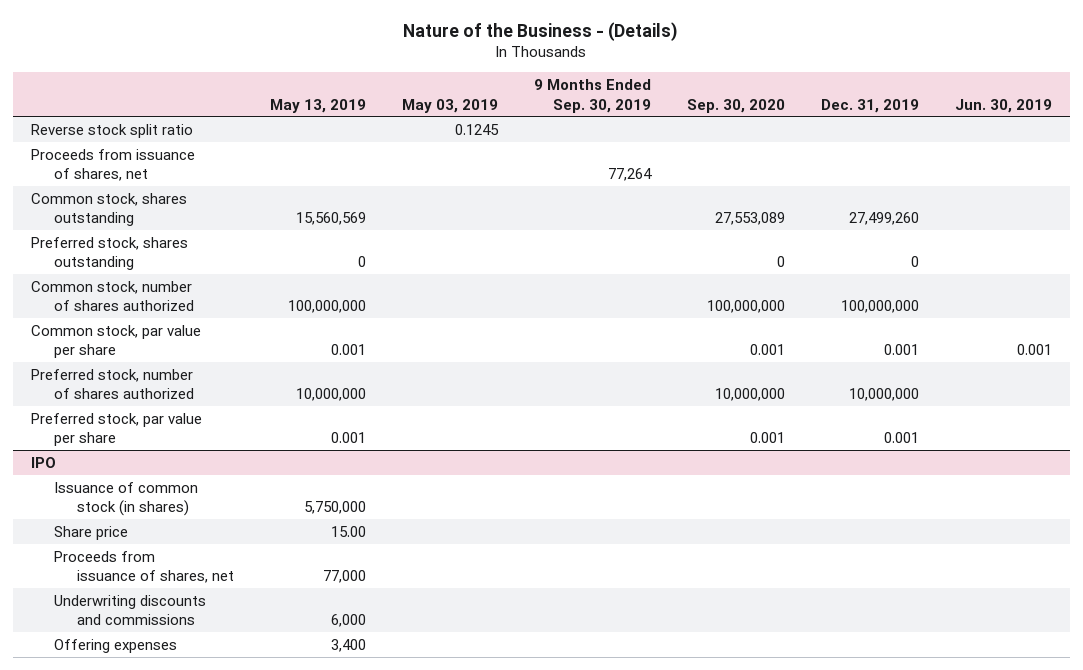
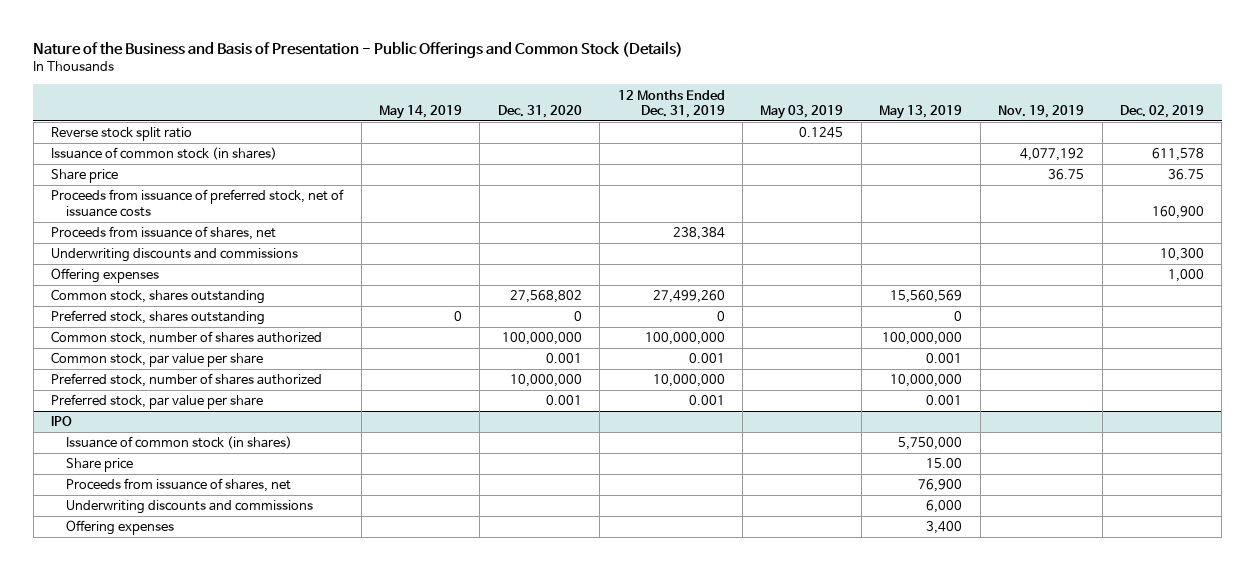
- Nature of the Business - (Details)
+ Nature of the Business and Basis of Presentation - Public Offerings and Common Stock (Details)
- | May 13, 2019 | May 03, 2019 | 9 Months Ended Sep. 30, 2019 | Sep. 30, 2020 | Dec. 31, 2019 | Jun. 30, 2019
+ | May 14, 2019 | Dec. 31, 2020 | 12 Months Ended Dec. 31, 2019 | May 03, 2019 | May 13, 2019 | Nov. 19, 2019 | Dec. 02, 2019
+ Issuance of common stock (in shares) | | | | | | 4,077,192 | 611,578
+ Share price | | | | | | 36.75 | 36.75
+ Proceeds from issuance of preferred stock, net of issuance costs | | | | | | | 160,900
+ Underwriting discounts and commissions | | | | | | | 10,300
+ Offering expenses | | | | | | | 1,000
@ IPO
- Proceeds from issuance of shares, net | 77,000 | | | | |
+ Proceeds from issuance of shares, net | | | | | 76,900 | |

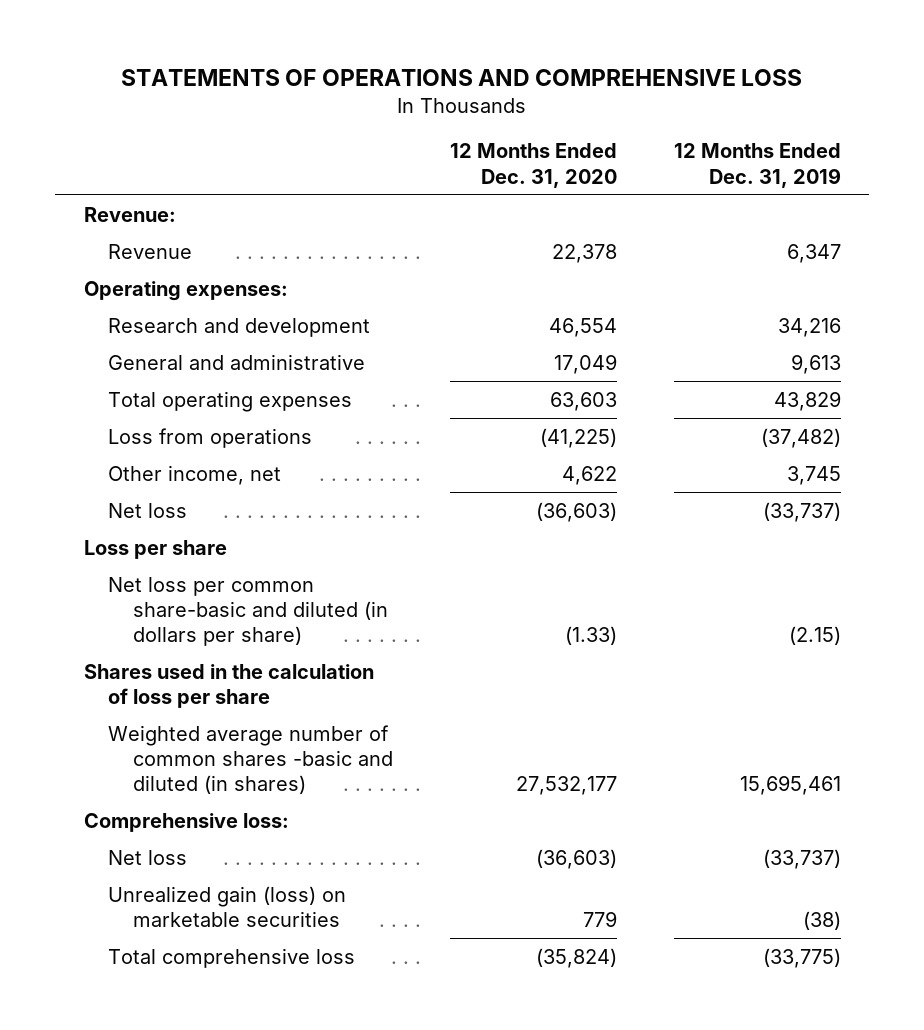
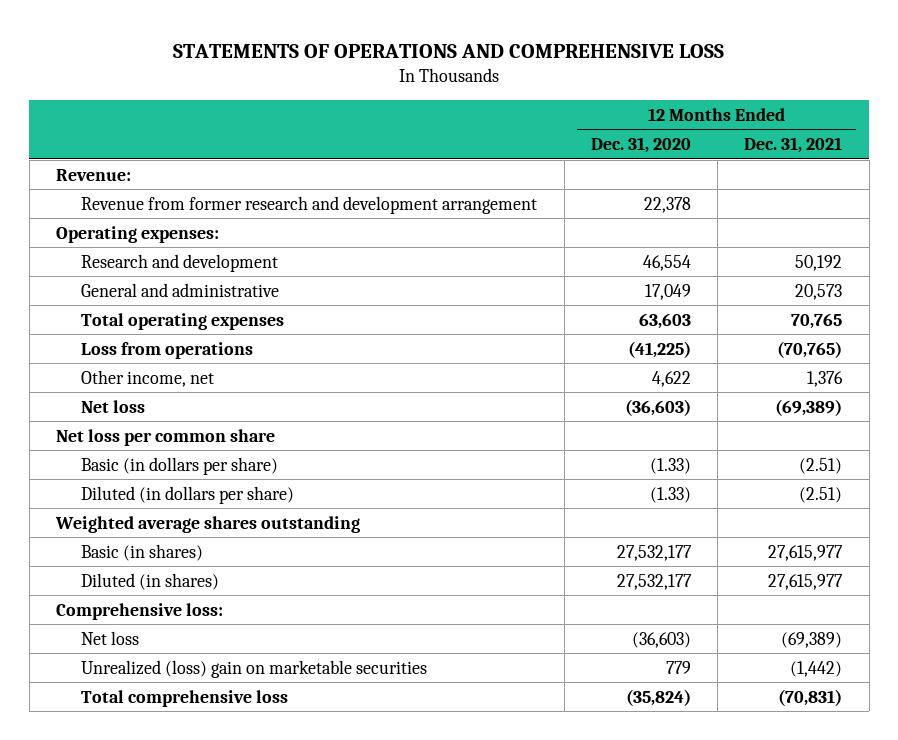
- | 12 Months Ended Dec. 31, 2020 | 12 Months Ended Dec. 31, 2019
+ | 12 Months Ended Dec. 31, 2020 | 12 Months Ended Dec. 31, 2021
- Revenue | 22,378 | 6,347
+ Revenue from former research and development arrangement | 22,378 |
- Loss per share
- Net loss per common share-basic and diluted (in dollars per share) | (1.33) | (2.15)
- Shares used in the calculation of loss per share
- Weighted average number of common shares -basic and diluted (in shares) | 27,532,177 | 15,695,461
+ Net loss per common share
+ Basic (in dollars per share) | (1.33) | (2.51)
+ Diluted (in dollars per share) | (1.33) | (2.51)
+ Weighted average shares outstanding
+ Basic (in shares) | 27,532,177 | 27,615,977
+ Diluted (in shares) | 27,532,177 | 27,615,977
- Unrealized gain (loss) on marketable securities | 779 | (38)
+ Unrealized (loss) gain on marketable securities | 779 | (1,442)

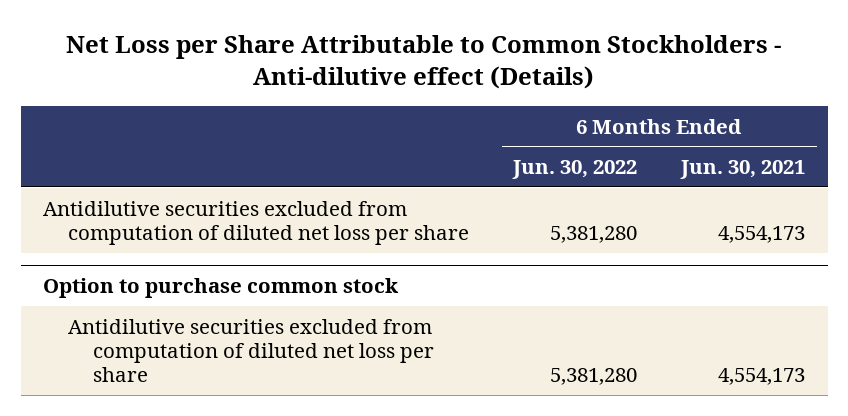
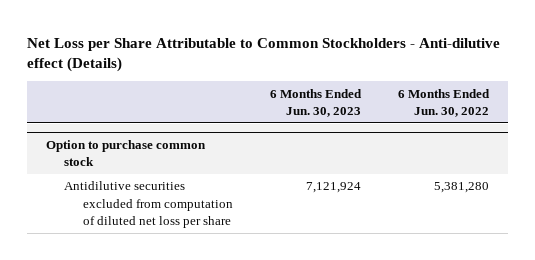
- | 6 Months Ended Jun. 30, 2022 | 6 Months Ended Jun. 30, 2021
+ | 6 Months Ended Jun. 30, 2023 | 6 Months Ended Jun. 30, 2022
- Antidilutive securities excluded from computation of diluted net loss per share | 5,381,280 | 4,554,173

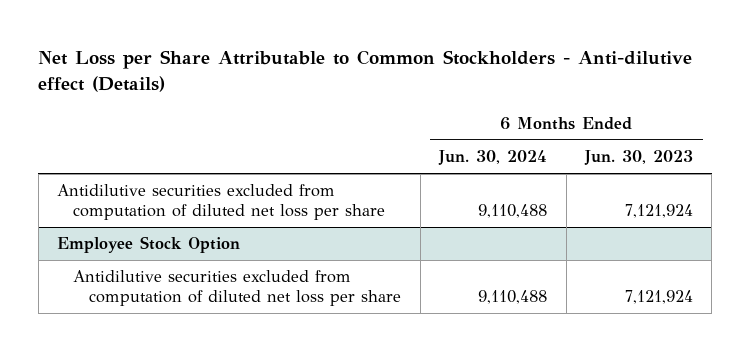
- | 6 Months Ended Jun. 30, 2023 | 6 Months Ended Jun. 30, 2022
+ | 6 Months Ended Jun. 30, 2024 | 6 Months Ended Jun. 30, 2023
- Option to purchase common stock
+ Employee Stock Option
+ Antidilutive securities excluded from computation of diluted net loss per share | 9,110,488 | 7,121,924

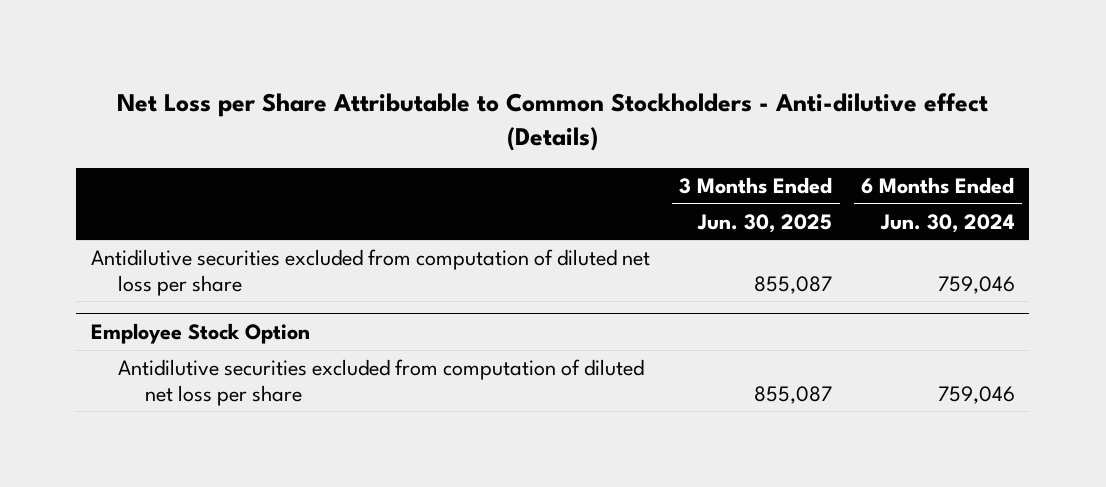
- | 6 Months Ended Jun. 30, 2024 | 6 Months Ended Jun. 30, 2023
+ | 3 Months Ended Jun. 30, 2025 | 6 Months Ended Jun. 30, 2024
- Antidilutive securities excluded from computation of diluted net loss per share | 9,110,488 | 7,121,924
+ Antidilutive securities excluded from computation of diluted net loss per share | 855,087 | 759,046
@ Employee Stock Option
- Antidilutive securities excluded from computation of diluted net loss per share | 9,110,488 | 7,121,924
+ Antidilutive securities excluded from computation of diluted net loss per share | 855,087 | 759,046

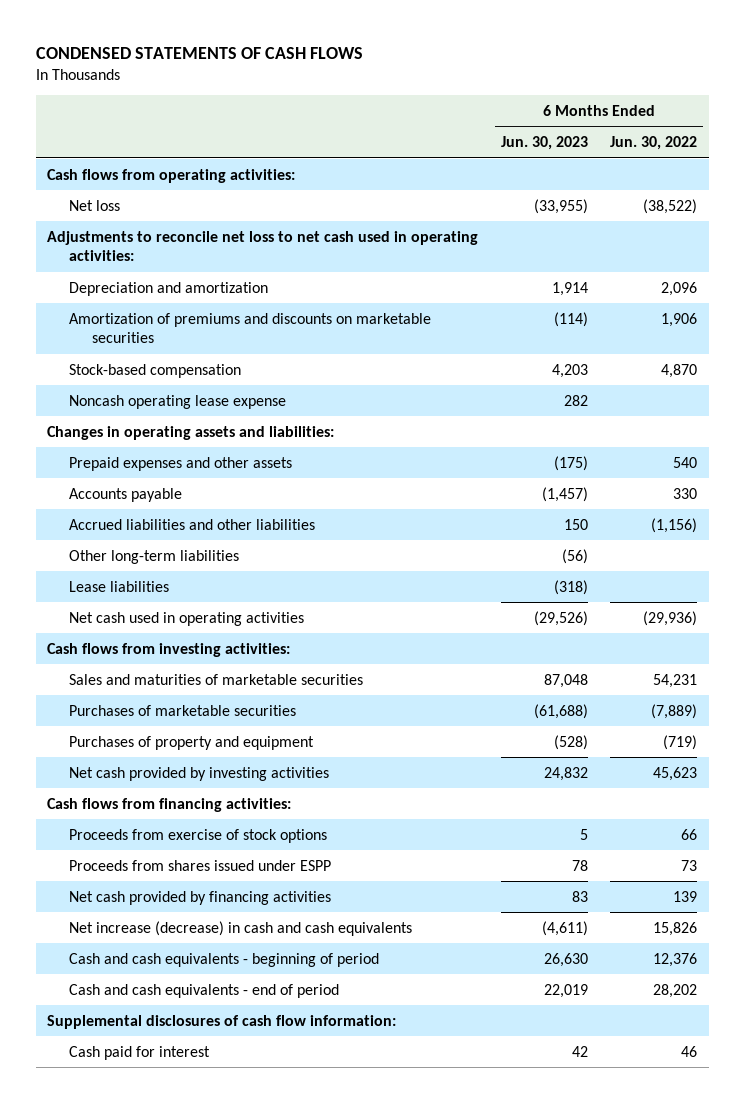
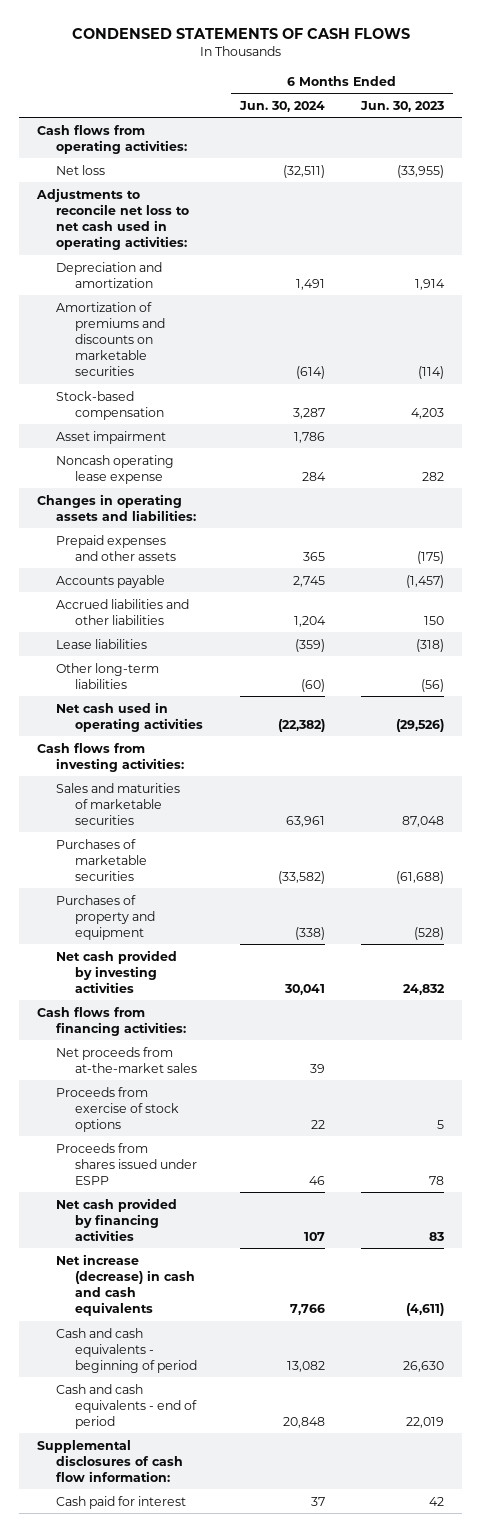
- | 6 Months Ended Jun. 30, 2023 | 6 Months Ended Jun. 30, 2022
+ | 6 Months Ended Jun. 30, 2024 | 6 Months Ended Jun. 30, 2023
+ Asset impairment | 1,786 |
moved down: Other long-term liabilities | (60) | (56)
+ Net proceeds from at-the-market sales | 39 |

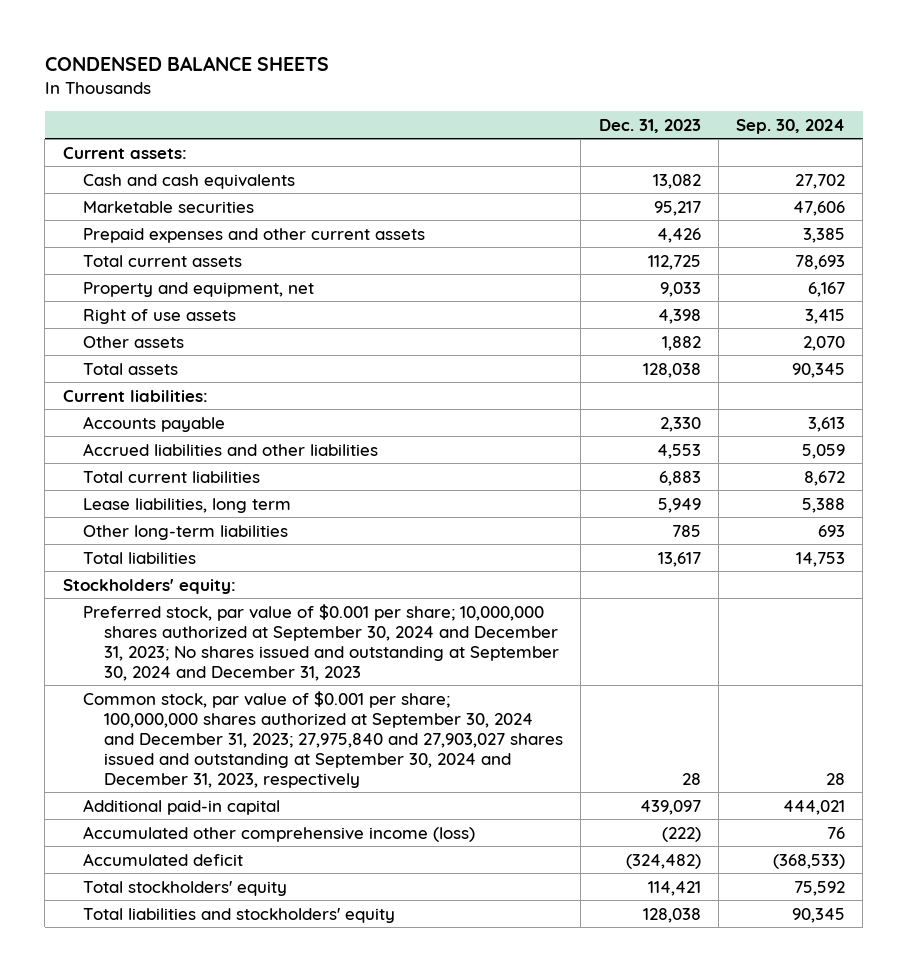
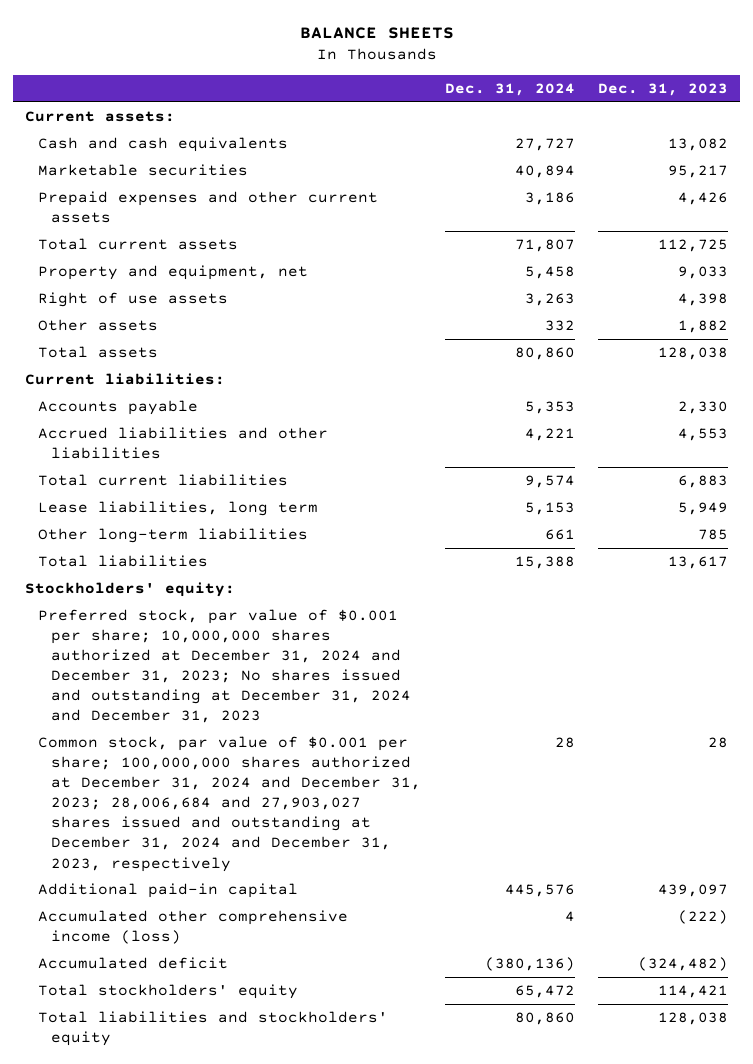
- CONDENSED BALANCE SHEETS
+ BALANCE SHEETS
- | Dec. 31, 2023 | Sep. 30, 2024
+ | Dec. 31, 2024 | Dec. 31, 2023
- Preferred stock, par value of $0.001 per share; 10,000,000 shares authorized at September 30, 2024 and December 31, 2023; No shares issued and outstanding at September 30, 2024 and December 31, 2023
- Common stock, par value of $0.001 per share; 100,000,000 shares authorized at September 30, 2024 and December 31, 2023; 27,975,840 and 27,903,027 shares issued and outstanding at September 30, 2024 and December 31, 2023, respectively | 28 | 28
+ Preferred stock, par value of $0.001 per share; 10,000,000 shares authorized at December 31, 2024 and December 31, 2023; No shares issued and outstanding at December 31, 2024 and December 31, 2023
+ Common stock, par value of $0.001 per share; 100,000,000 shares authorized at December 31, 2024 and December 31, 2023; 28,006,684 and 27,903,027 shares issued and outstanding at December 31, 2024 and December 31, 2023, respectively | 28 | 28

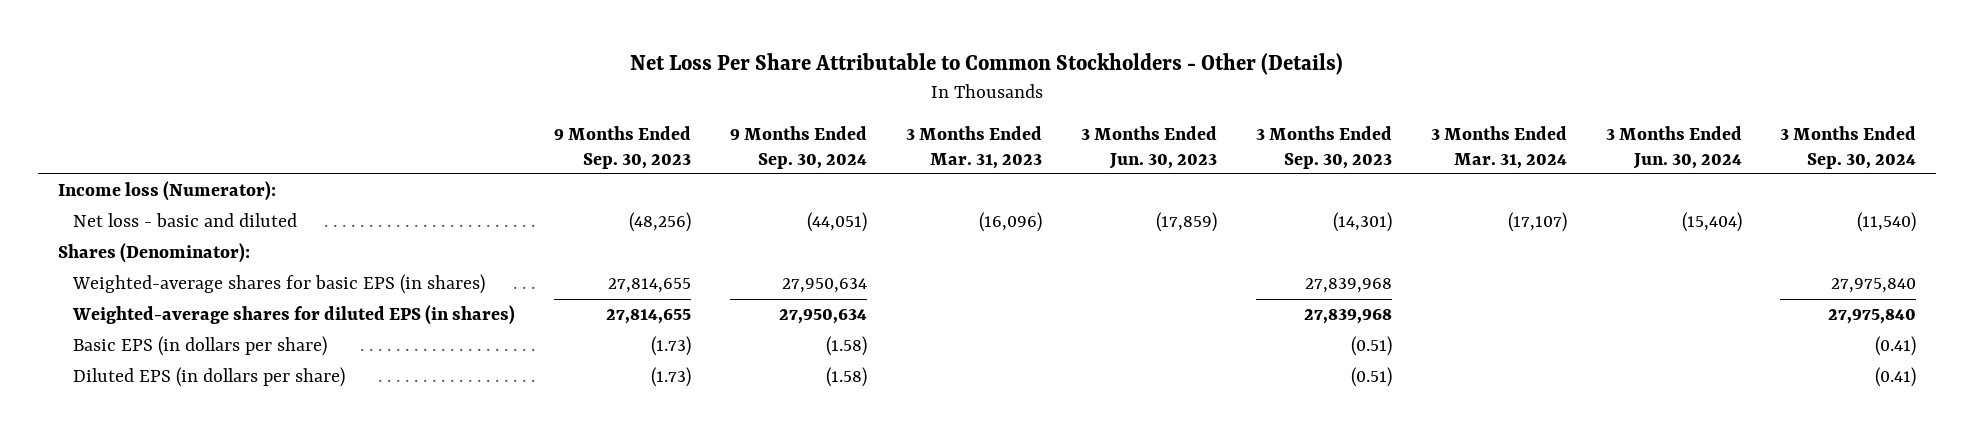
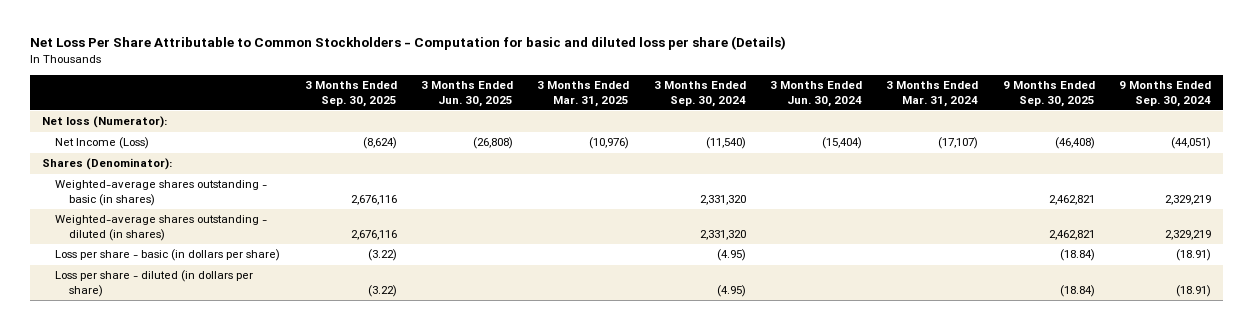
- Net Loss Per Share Attributable to Common Stockholders - Other (Details)
+ Net Loss Per Share Attributable to Common Stockholders - Computation for basic and diluted loss per share (Details)
- | 9 Months Ended Sep. 30, 2023 | 9 Months Ended Sep. 30, 2024 | 3 Months Ended Mar. 31, 2023 | 3 Months Ended Jun. 30, 2023 | 3 Months Ended Sep. 30, 2023 | 3 Months Ended Mar. 31, 2024 | 3 Months Ended Jun. 30, 2024 | 3 Months Ended Sep. 30, 2024
+ | 3 Months Ended Sep. 30, 2025 | 3 Months Ended Jun. 30, 2025 | 3 Months Ended Mar. 31, 2025 | 3 Months Ended Sep. 30, 2024 | 3 Months Ended Jun. 30, 2024 | 3 Months Ended Mar. 31, 2024 | 9 Months Ended Sep. 30, 2025 | 9 Months Ended Sep. 30, 2024
- Income loss (Numerator):
- Net loss - basic and diluted | (48,256) | (44,051) | (16,096) | (17,859) | (14,301) | (17,107) | (15,404) | (11,540)
+ Net loss (Numerator):
+ Net Income (Loss) | (8,624) | (26,808) | (10,976) | (11,540) | (15,404) | (17,107) | (46,408) | (44,051)
- Weighted-average shares for basic EPS (in shares) | 27,814,655 | 27,950,634 | | | 27,839,968 | | | 27,975,840
- Weighted-average shares for diluted EPS (in shares) | 27,814,655 | 27,950,634 | | | 27,839,968 | | | 27,975,840
- Basic EPS (in dollars per share) | (1.73) | (1.58) | | | (0.51) | | | (0.41)
- Diluted EPS (in dollars per share) | (1.73) | (1.58) | | | (0.51) | | | (0.41)
+ Weighted-average shares outstanding - basic (in shares) | 2,676,116 | | | 2,331,320 | | | 2,462,821 | 2,329,219
+ Weighted-average shares outstanding - diluted (in shares) | 2,676,116 | | | 2,331,320 | | | 2,462,821 | 2,329,219
+ Loss per share - basic (in dollars per share) | (3.22) | | | (4.95) | | | (18.84) | (18.91)
+ Loss per share - diluted (in dollars per share) | (3.22) | | | (4.95) | | | (18.84) | (18.91)

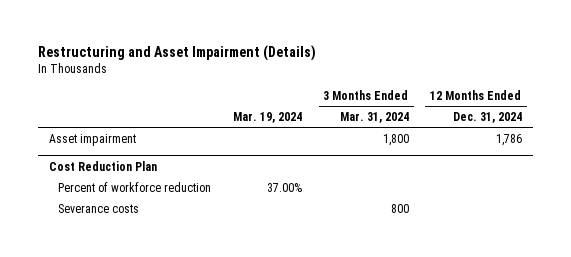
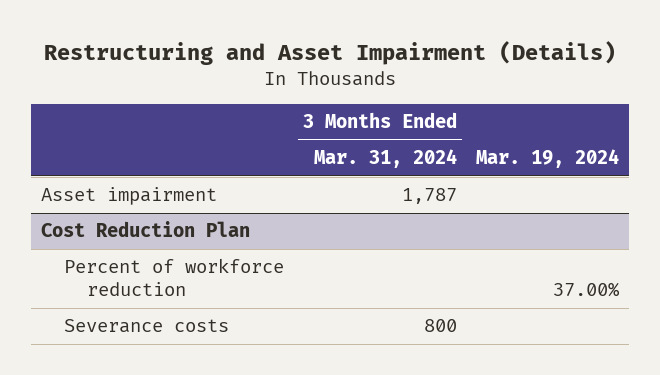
- | Mar. 19, 2024 | 3 Months Ended Mar. 31, 2024 | 12 Months Ended Dec. 31, 2024
+ | 3 Months Ended Mar. 31, 2024 | Mar. 19, 2024
- Asset impairment | | 1,800 | 1,786
+ Asset impairment | 1,787 |

